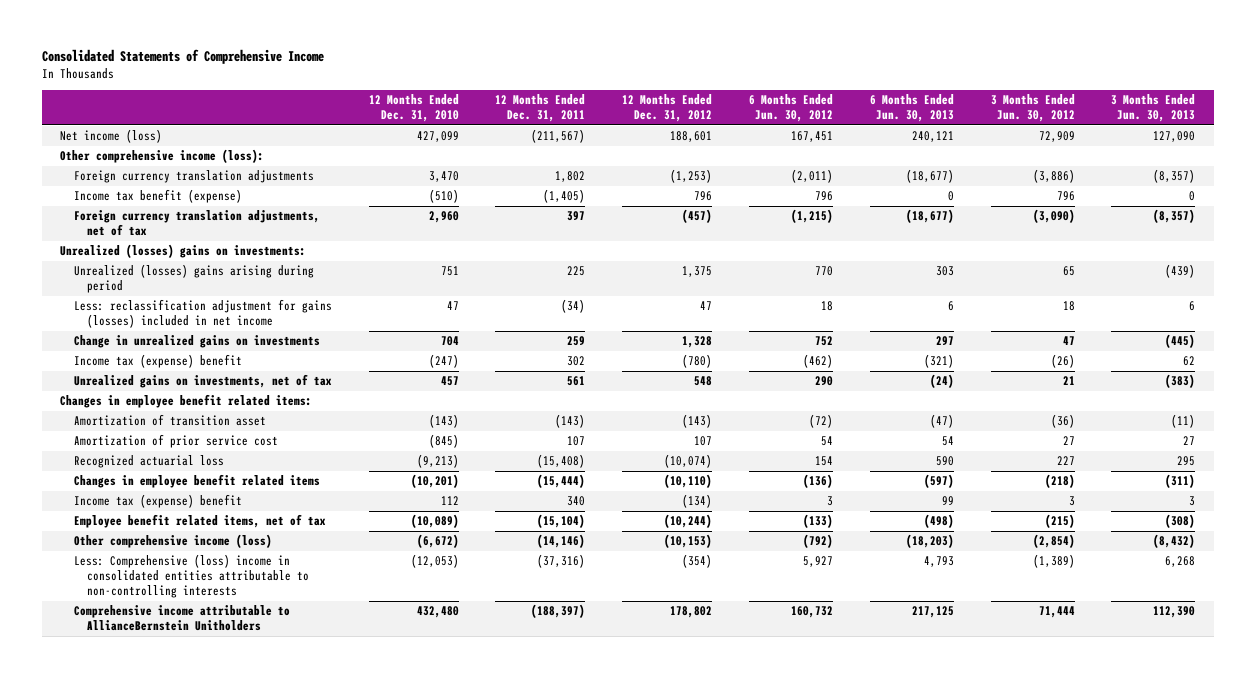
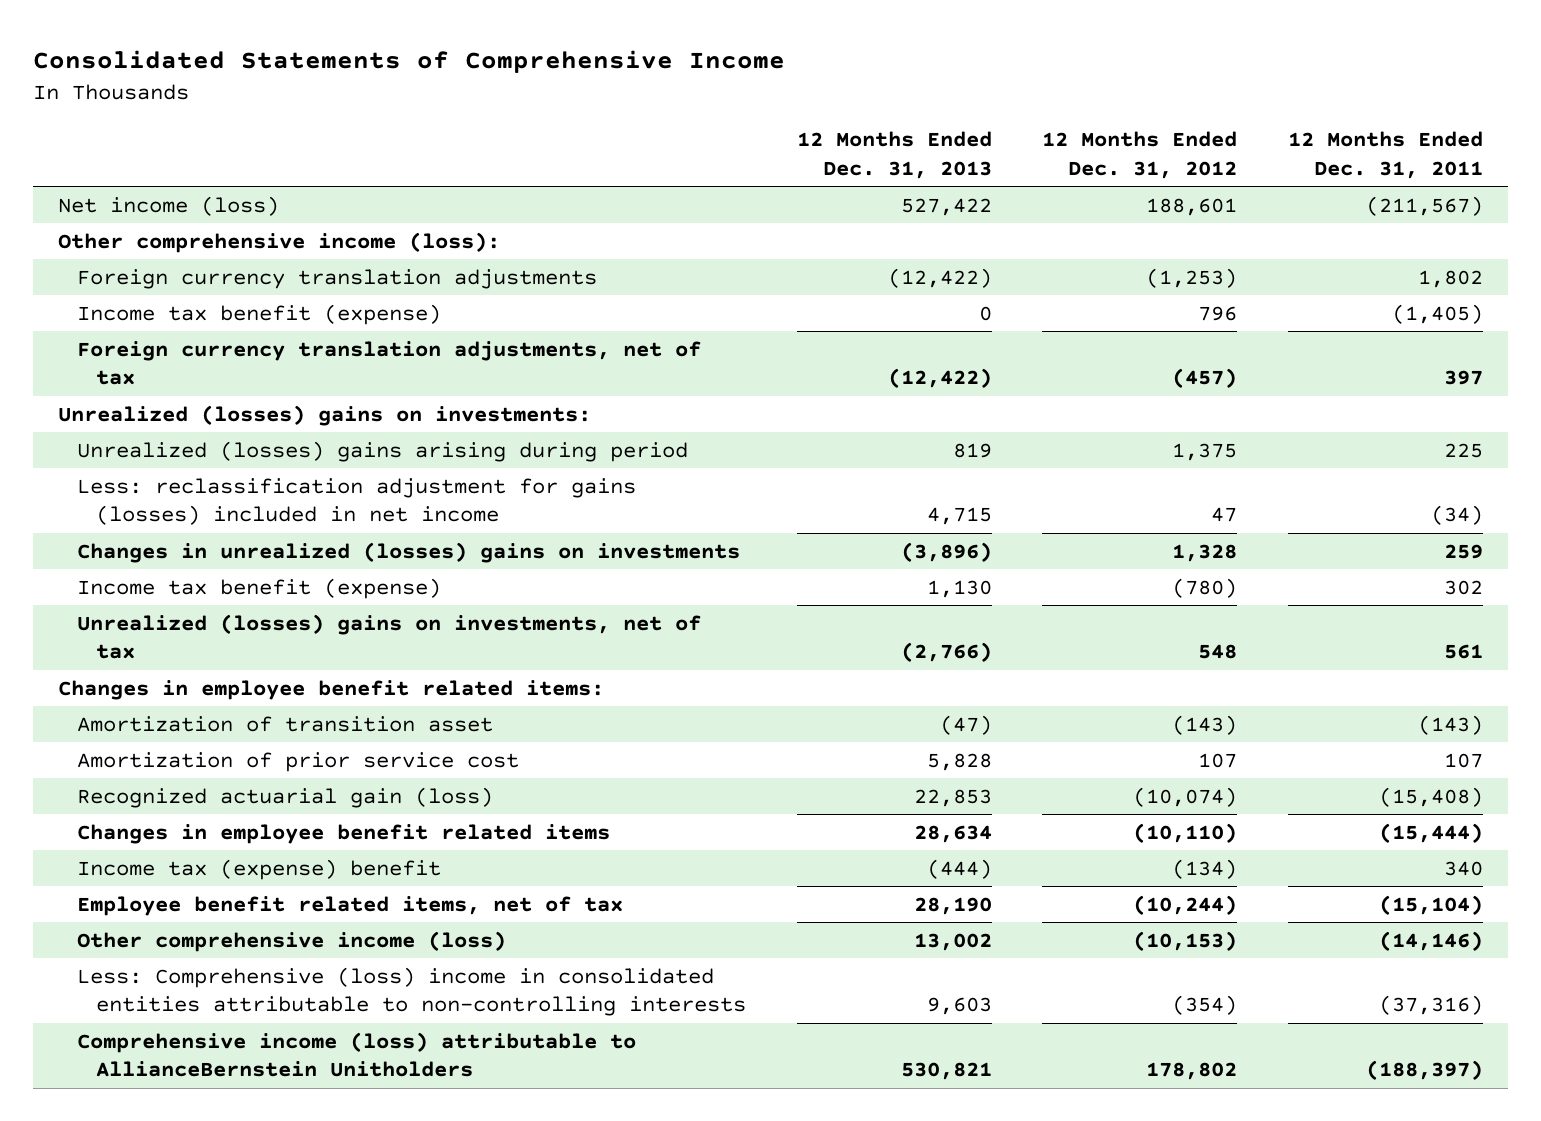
- | 12 Months Ended Dec. 31, 2010 | 12 Months Ended Dec. 31, 2011 | 12 Months Ended Dec. 31, 2012 | 6 Months Ended Jun. 30, 2012 | 6 Months Ended Jun. 30, 2013 | 3 Months Ended Jun. 30, 2012 | 3 Months Ended Jun. 30, 2013
+ | 12 Months Ended Dec. 31, 2013 | 12 Months Ended Dec. 31, 2012 | 12 Months Ended Dec. 31, 2011
- Change in unrealized gains on investments | 704 | 259 | 1,328 | 752 | 297 | 47 | (445)
- Income tax (expense) benefit | (247) | 302 | (780) | (462) | (321) | (26) | 62
- Unrealized gains on investments, net of tax | 457 | 561 | 548 | 290 | (24) | 21 | (383)
+ Changes in unrealized (losses) gains on investments | (3,896) | 1,328 | 259
+ Income tax benefit (expense) | 1,130 | (780) | 302
+ Unrealized (losses) gains on investments, net of tax | (2,766) | 548 | 561
- Recognized actuarial loss | (9,213) | (15,408) | (10,074) | 154 | 590 | 227 | 295
+ Recognized actuarial gain (loss) | 22,853 | (10,074) | (15,408)
- Comprehensive income attributable to AllianceBernstein Unitholders | 432,480 | (188,397) | 178,802 | 160,732 | 217,125 | 71,444 | 112,390
+ Comprehensive income (loss) attributable to AllianceBernstein Unitholders | 530,821 | 178,802 | (188,397)

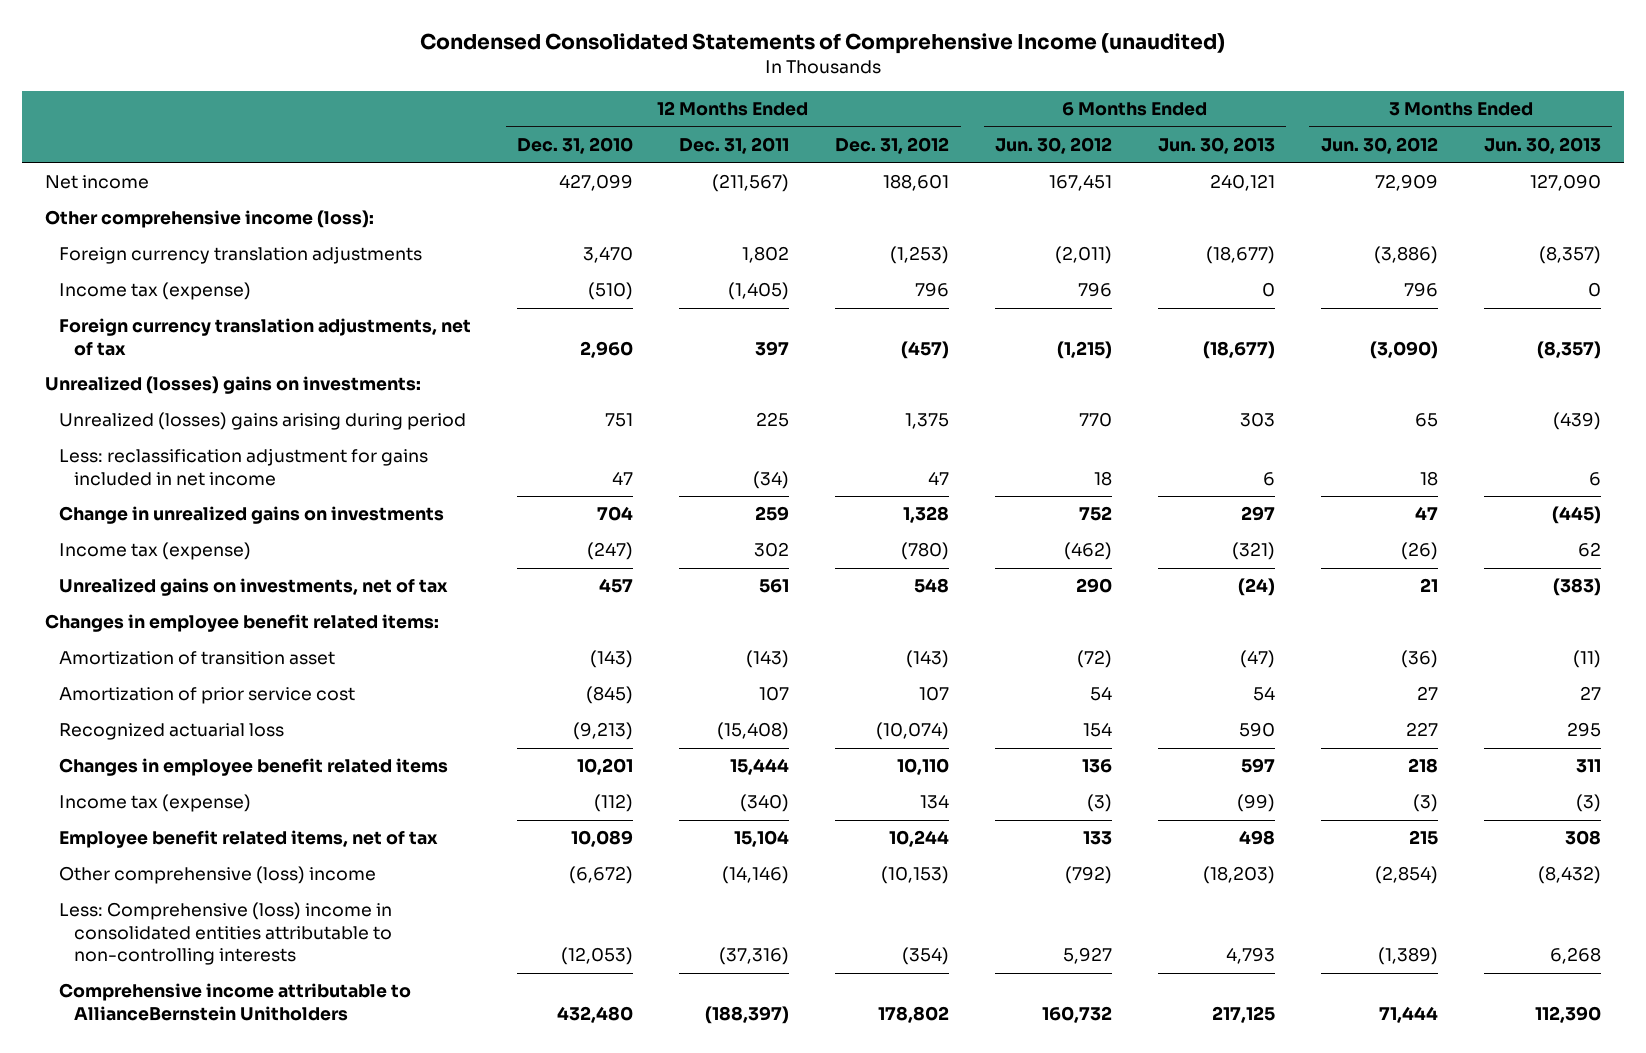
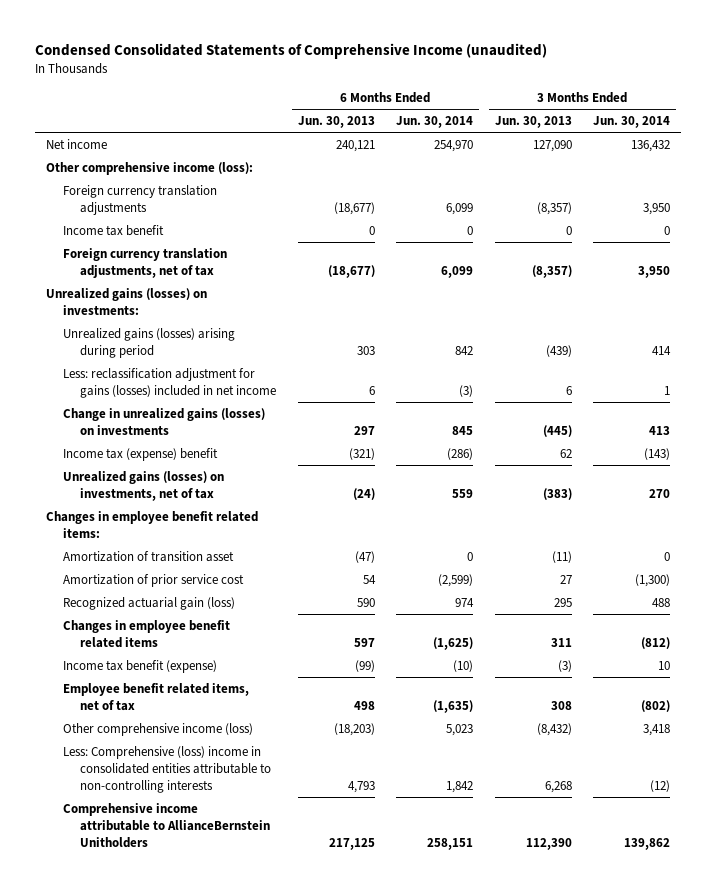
- | 12 Months Ended Dec. 31, 2010 | 12 Months Ended Dec. 31, 2011 | 12 Months Ended Dec. 31, 2012 | 6 Months Ended Jun. 30, 2012 | 6 Months Ended Jun. 30, 2013 | 3 Months Ended Jun. 30, 2012 | 3 Months Ended Jun. 30, 2013
+ | 6 Months Ended Jun. 30, 2013 | 6 Months Ended Jun. 30, 2014 | 3 Months Ended Jun. 30, 2013 | 3 Months Ended Jun. 30, 2014
- Income tax (expense) | (510) | (1,405) | 796 | 796 | 0 | 796 | 0
+ Income tax benefit | 0 | 0 | 0 | 0
- Unrealized (losses) gains on investments:
- Unrealized (losses) gains arising during period | 751 | 225 | 1,375 | 770 | 303 | 65 | (439)
- Less: reclassification adjustment for gains included in net income | 47 | (34) | 47 | 18 | 6 | 18 | 6
- Change in unrealized gains on investments | 704 | 259 | 1,328 | 752 | 297 | 47 | (445)
- Income tax (expense) | (247) | 302 | (780) | (462) | (321) | (26) | 62
- Unrealized gains on investments, net of tax | 457 | 561 | 548 | 290 | (24) | 21 | (383)
+ Unrealized gains (losses) on investments:
+ Unrealized gains (losses) arising during period | 303 | 842 | (439) | 414
+ Less: reclassification adjustment for gains (losses) included in net income | 6 | (3) | 6 | 1
+ Change in unrealized gains (losses) on investments | 297 | 845 | (445) | 413
+ Income tax (expense) benefit | (321) | (286) | 62 | (143)
+ Unrealized gains (losses) on investments, net of tax | (24) | 559 | (383) | 270
- Recognized actuarial loss | (9,213) | (15,408) | (10,074) | 154 | 590 | 227 | 295
+ Recognized actuarial gain (loss) | 590 | 974 | 295 | 488
- Income tax (expense) | (112) | (340) | 134 | (3) | (99) | (3) | (3)
+ Income tax benefit (expense) | (99) | (10) | (3) | 10
- Other comprehensive (loss) income | (6,672) | (14,146) | (10,153) | (792) | (18,203) | (2,854) | (8,432)
+ Other comprehensive income (loss) | (18,203) | 5,023 | (8,432) | 3,418

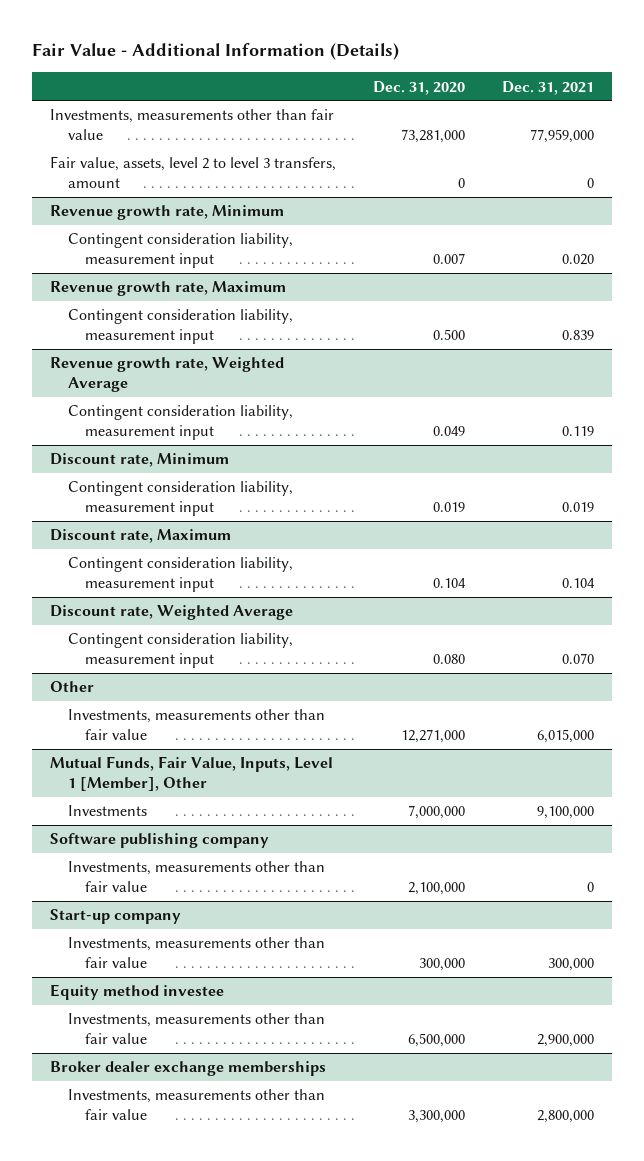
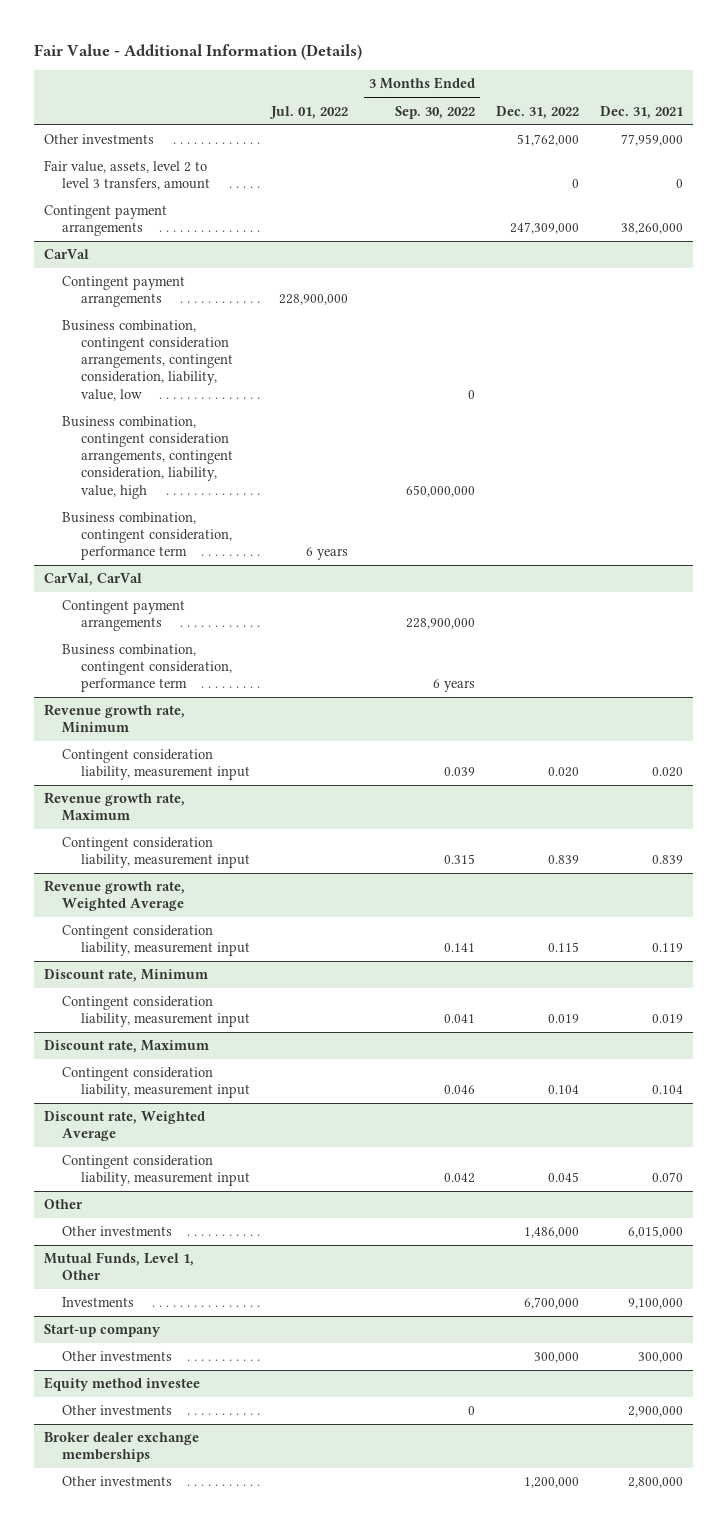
- | Dec. 31, 2020 | Dec. 31, 2021
+ | Jul. 01, 2022 | 3 Months Ended Sep. 30, 2022 | Dec. 31, 2022 | Dec. 31, 2021
- Investments, measurements other than fair value | 73,281,000 | 77,959,000
+ Other investments | | | 51,762,000 | 77,959,000
+ Contingent payment arrangements | | | 247,309,000 | 38,260,000
+ CarVal
+ Contingent payment arrangements | 228,900,000 | | |
+ Business combination, contingent consideration arrangements, contingent consideration, liability, value, low | | 0 | |
+ Business combination, contingent consideration arrangements, contingent consideration, liability, value, high | | 650,000,000 | |
+ Business combination, contingent consideration, performance term | 6 years | | |
+ CarVal, CarVal
+ Contingent payment arrangements | | 228,900,000 | |
+ Business combination, contingent consideration, performance term | | 6 years | |
@ Other
- Investments, measurements other than fair value | 12,271,000 | 6,015,000
- Mutual Funds, Fair Value, Inputs, Level 1 [Member], Other
@ Other
+ Other investments | | | 1,486,000 | 6,015,000
+ Mutual Funds, Level 1, Other
- Software publishing company
- Investments, measurements other than fair value | 2,100,000 | 0
@ Start-up company
- Investments, measurements other than fair value | 300,000 | 300,000
+ Other investments | | | 300,000 | 300,000
@ Equity method investee
- Investments, measurements other than fair value | 6,500,000 | 2,900,000
+ Other investments | | 0 | | 2,900,000
@ Broker dealer exchange memberships
- Investments, measurements other than fair value | 3,300,000 | 2,800,000
+ Other investments | | | 1,200,000 | 2,800,000

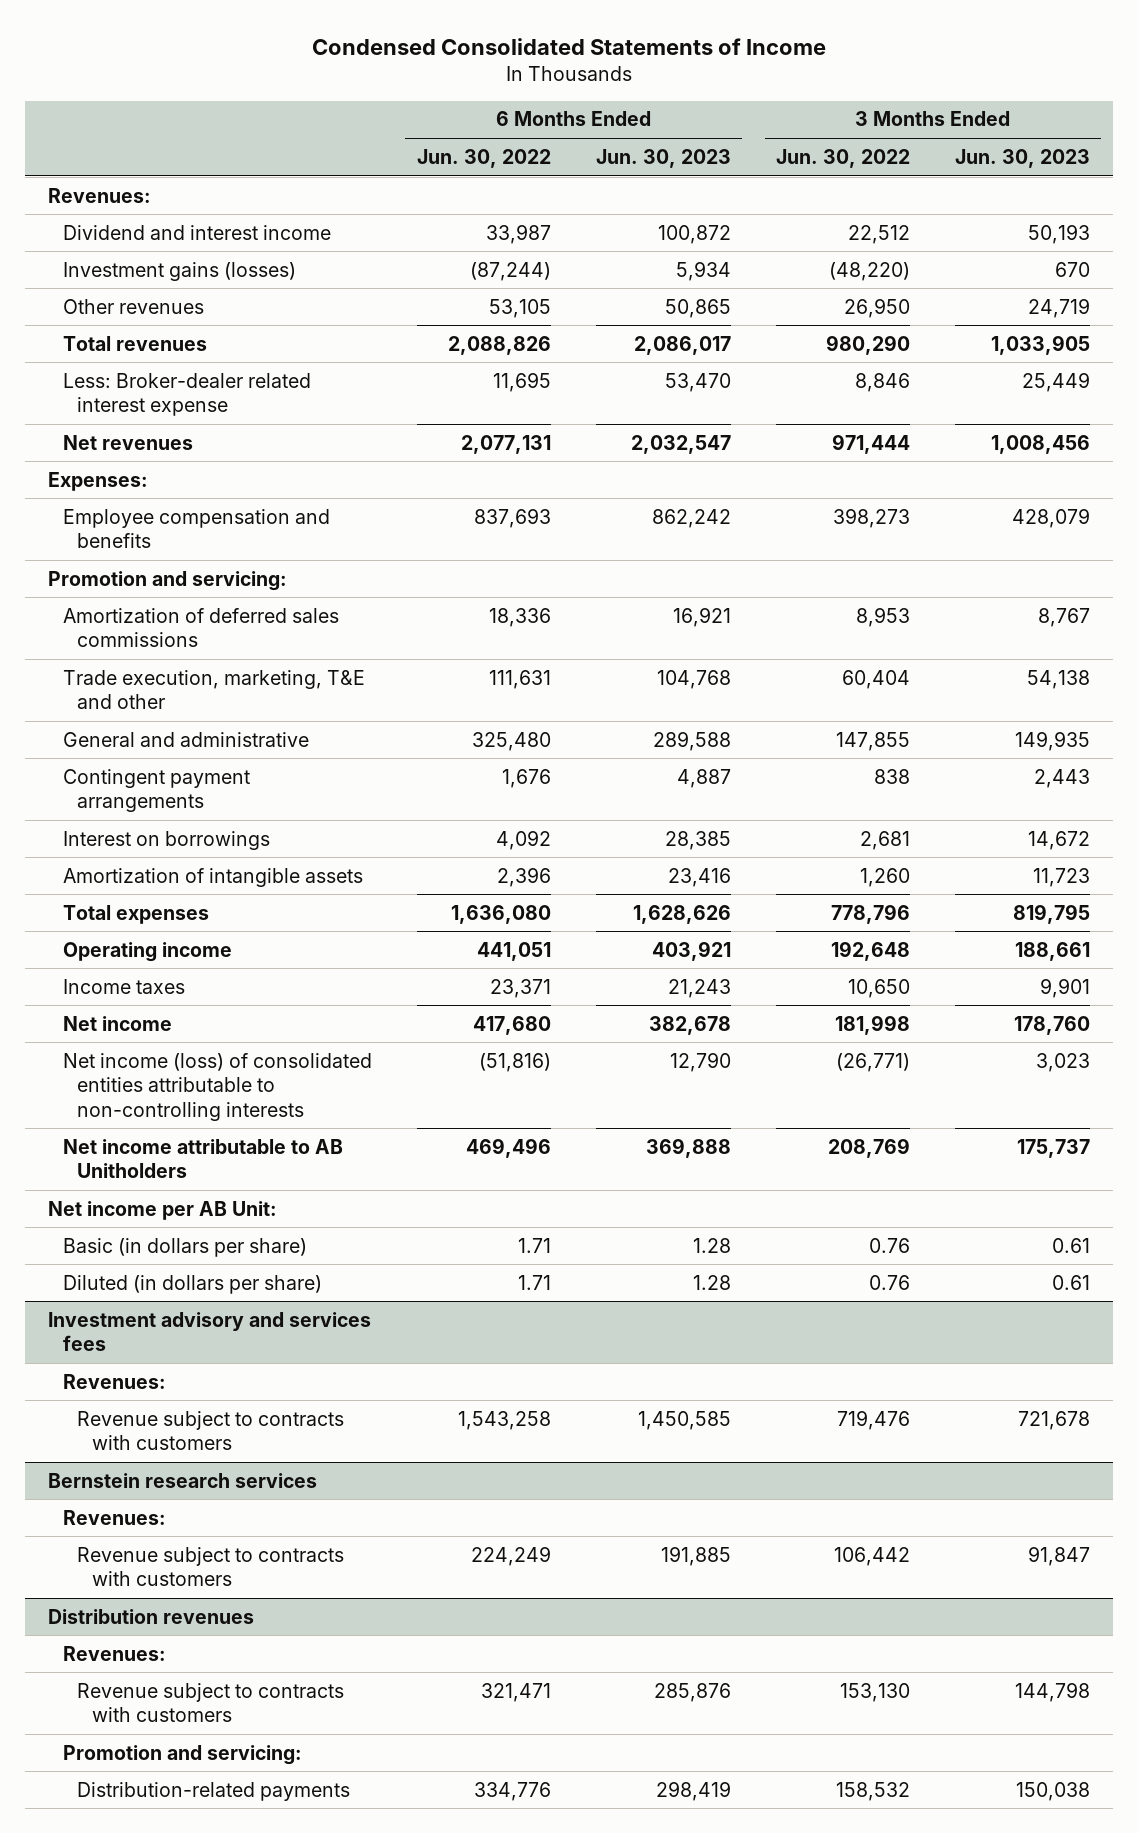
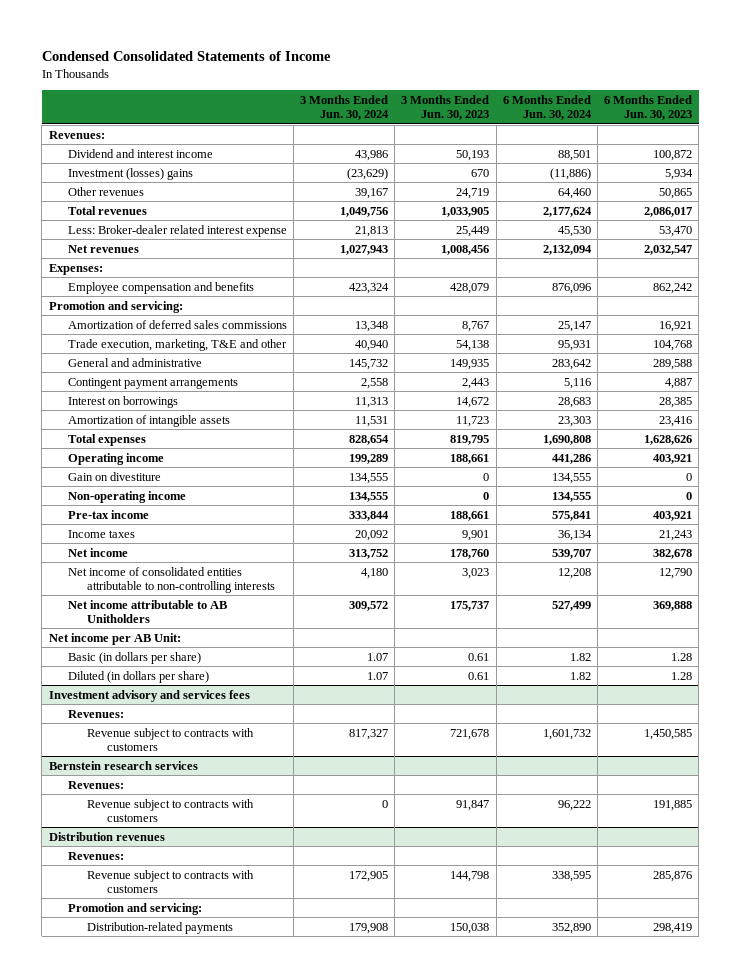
- | 6 Months Ended Jun. 30, 2022 | 6 Months Ended Jun. 30, 2023 | 3 Months Ended Jun. 30, 2022 | 3 Months Ended Jun. 30, 2023
+ | 3 Months Ended Jun. 30, 2024 | 3 Months Ended Jun. 30, 2023 | 6 Months Ended Jun. 30, 2024 | 6 Months Ended Jun. 30, 2023
- Investment gains (losses) | (87,244) | 5,934 | (48,220) | 670
+ Investment (losses) gains | (23,629) | 670 | (11,886) | 5,934
+ Gain on divestiture | 134,555 | 0 | 134,555 | 0
+ Non-operating income | 134,555 | 0 | 134,555 | 0
+ Pre-tax income | 333,844 | 188,661 | 575,841 | 403,921
- Net income (loss) of consolidated entities attributable to non-controlling interests | (51,816) | 12,790 | (26,771) | 3,023
+ Net income of consolidated entities attributable to non-controlling interests | 4,180 | 3,023 | 12,208 | 12,790

